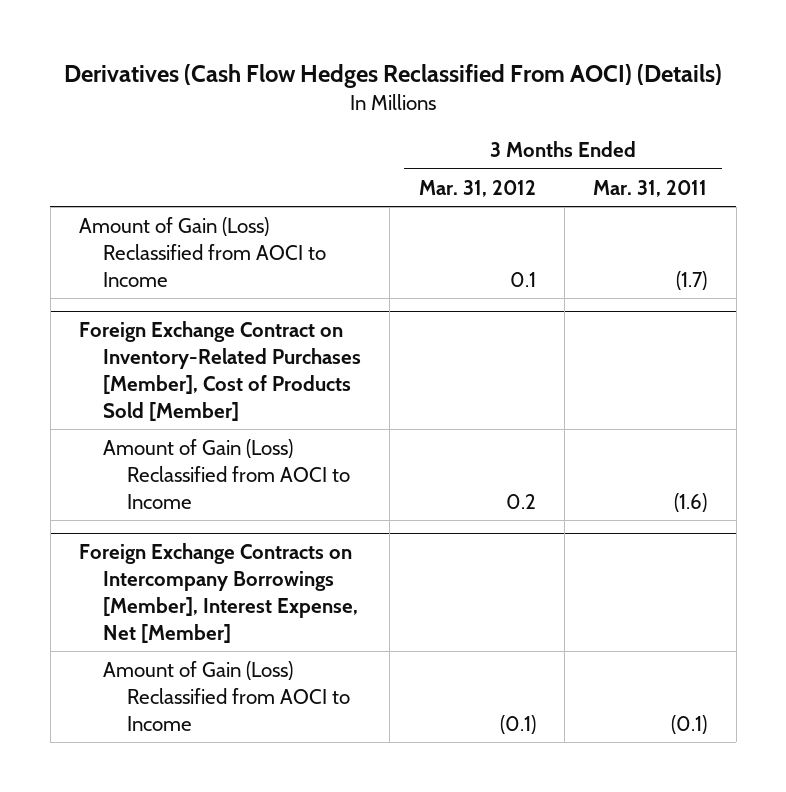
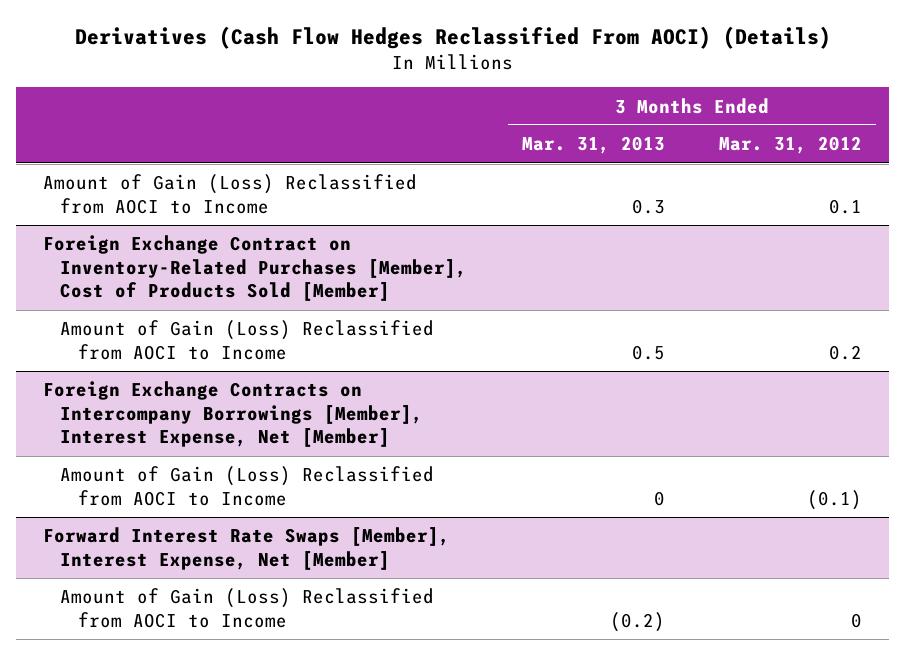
- | 3 Months Ended Mar. 31, 2012 | 3 Months Ended Mar. 31, 2011
+ | 3 Months Ended Mar. 31, 2013 | 3 Months Ended Mar. 31, 2012
+ Forward Interest Rate Swaps [Member], Interest Expense, Net [Member]
+ Amount of Gain (Loss) Reclassified from AOCI to Income | (0.2) | 0

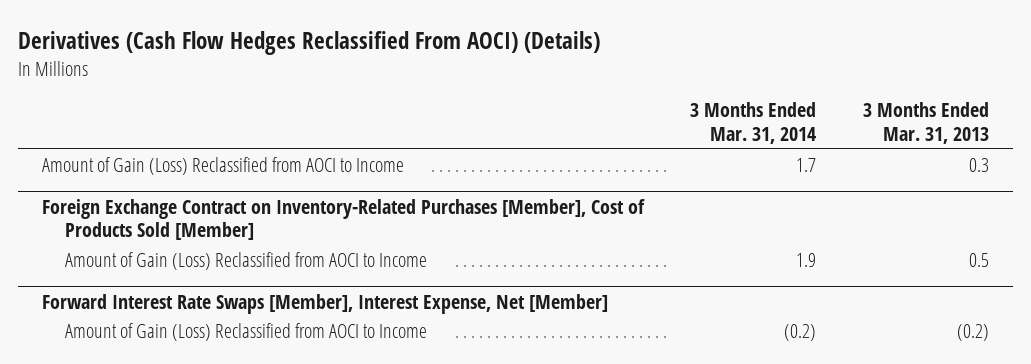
- | 3 Months Ended Mar. 31, 2013 | 3 Months Ended Mar. 31, 2012
+ | 3 Months Ended Mar. 31, 2014 | 3 Months Ended Mar. 31, 2013
- Foreign Exchange Contracts on Intercompany Borrowings [Member], Interest Expense, Net [Member]
- Amount of Gain (Loss) Reclassified from AOCI to Income | 0 | (0.1)

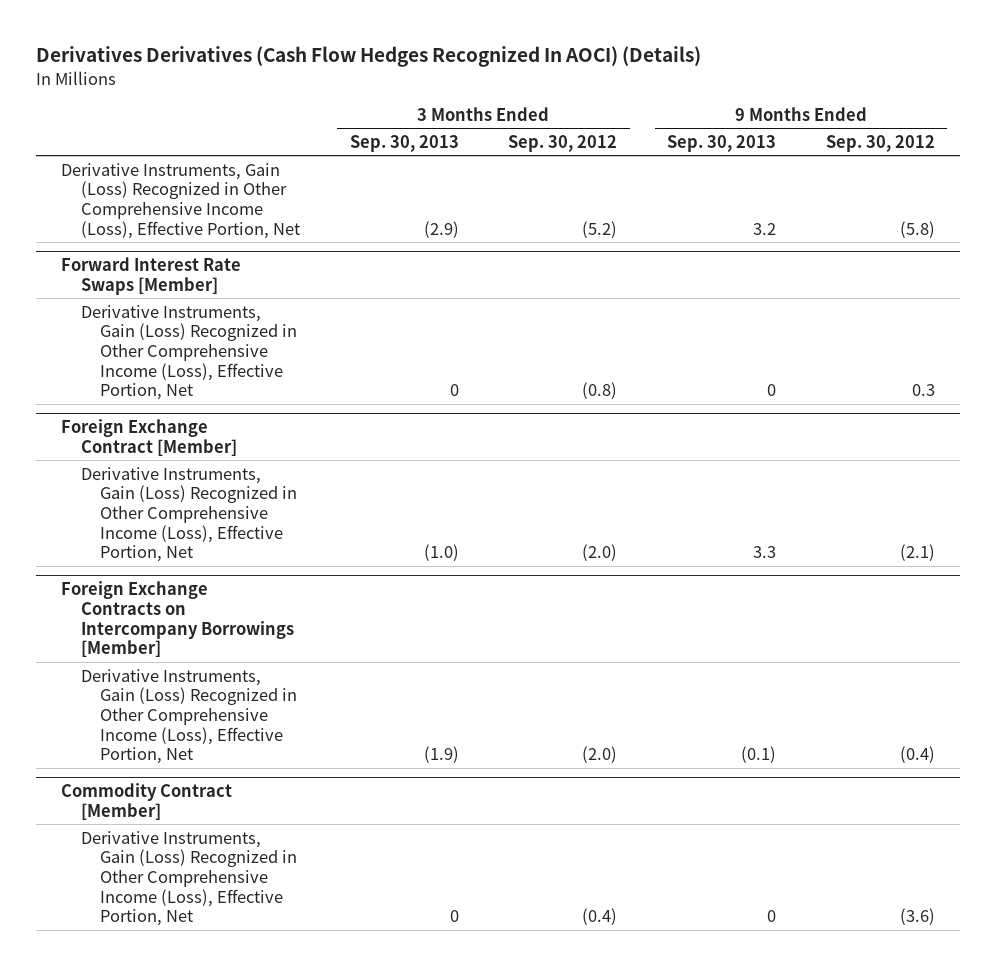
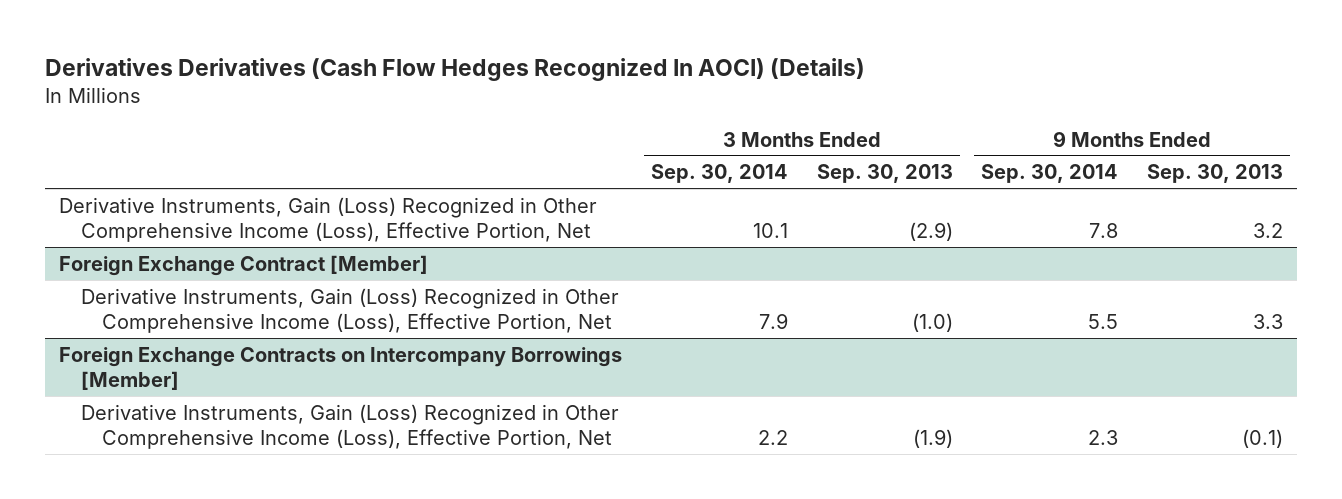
- | 3 Months Ended Sep. 30, 2013 | 3 Months Ended Sep. 30, 2012 | 9 Months Ended Sep. 30, 2013 | 9 Months Ended Sep. 30, 2012
+ | 3 Months Ended Sep. 30, 2014 | 3 Months Ended Sep. 30, 2013 | 9 Months Ended Sep. 30, 2014 | 9 Months Ended Sep. 30, 2013
- Forward Interest Rate Swaps [Member]
- Derivative Instruments, Gain (Loss) Recognized in Other Comprehensive Income (Loss), Effective Portion, Net | 0 | (0.8) | 0 | 0.3
- Commodity Contract [Member]
- Derivative Instruments, Gain (Loss) Recognized in Other Comprehensive Income (Loss), Effective Portion, Net | 0 | (0.4) | 0 | (3.6)

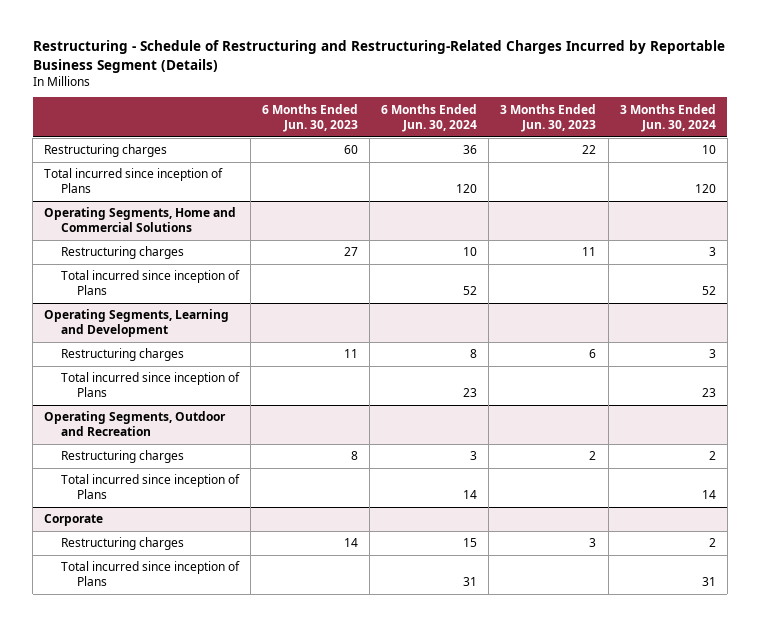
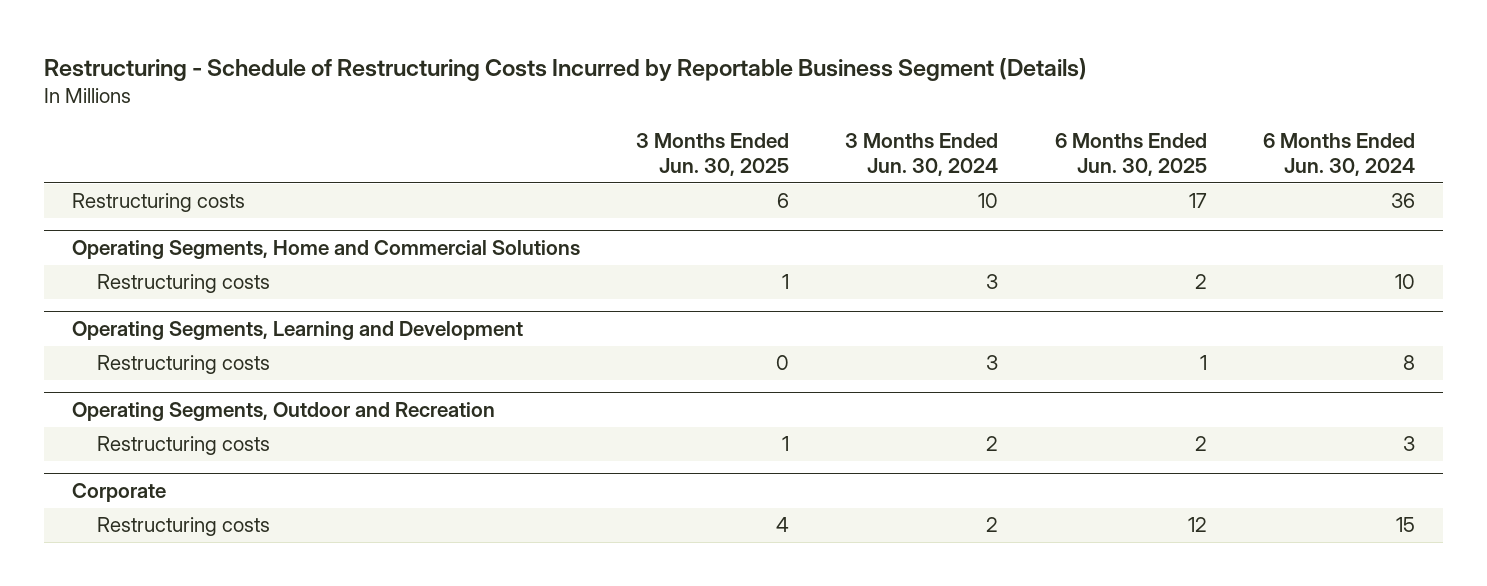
- Restructuring - Schedule of Restructuring and Restructuring-Related Charges Incurred by Reportable Business Segment (Details)
+ Restructuring - Schedule of Restructuring Costs Incurred by Reportable Business Segment (Details)
- | 6 Months Ended Jun. 30, 2023 | 6 Months Ended Jun. 30, 2024 | 3 Months Ended Jun. 30, 2023 | 3 Months Ended Jun. 30, 2024
+ | 3 Months Ended Jun. 30, 2025 | 3 Months Ended Jun. 30, 2024 | 6 Months Ended Jun. 30, 2025 | 6 Months Ended Jun. 30, 2024
- Restructuring charges | 60 | 36 | 22 | 10
- Total incurred since inception of Plans | | 120 | | 120
+ Restructuring costs | 6 | 10 | 17 | 36
@ Operating Segments, Home and Commercial Solutions
- Restructuring charges | 27 | 10 | 11 | 3
- Total incurred since inception of Plans | | 52 | | 52
+ Restructuring costs | 1 | 3 | 2 | 10
@ Operating Segments, Learning and Development
- Restructuring charges | 11 | 8 | 6 | 3
- Total incurred since inception of Plans | | 23 | | 23
+ Restructuring costs | 0 | 3 | 1 | 8
@ Operating Segments, Outdoor and Recreation
- Restructuring charges | 8 | 3 | 2 | 2
- Total incurred since inception of Plans | | 14 | | 14
+ Restructuring costs | 1 | 2 | 2 | 3
@ Corporate
- Restructuring charges | 14 | 15 | 3 | 2
- Total incurred since inception of Plans | | 31 | | 31
+ Restructuring costs | 4 | 2 | 12 | 15

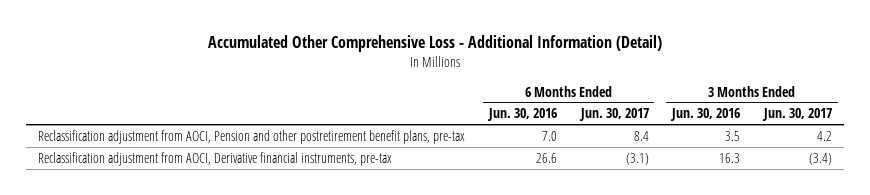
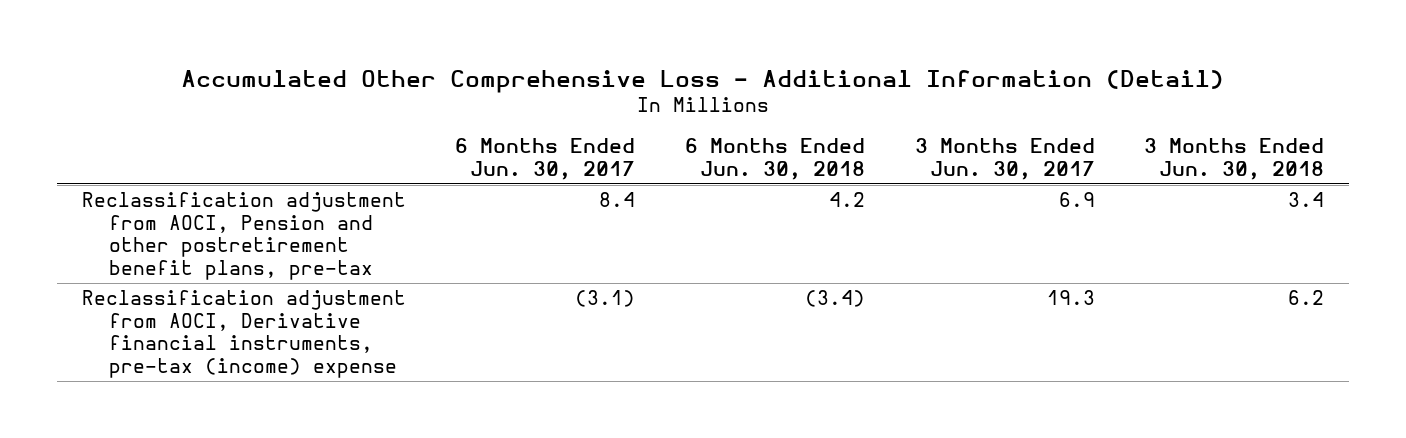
- | 6 Months Ended Jun. 30, 2016 | 6 Months Ended Jun. 30, 2017 | 3 Months Ended Jun. 30, 2016 | 3 Months Ended Jun. 30, 2017
+ | 6 Months Ended Jun. 30, 2017 | 6 Months Ended Jun. 30, 2018 | 3 Months Ended Jun. 30, 2017 | 3 Months Ended Jun. 30, 2018
- Reclassification adjustment from AOCI, Pension and other postretirement benefit plans, pre-tax | 7.0 | 8.4 | 3.5 | 4.2
- Reclassification adjustment from AOCI, Derivative financial instruments, pre-tax | 26.6 | (3.1) | 16.3 | (3.4)
+ Reclassification adjustment from AOCI, Pension and other postretirement benefit plans, pre-tax | 8.4 | 4.2 | 6.9 | 3.4
+ Reclassification adjustment from AOCI, Derivative financial instruments, pre-tax (income) expense | (3.1) | (3.4) | 19.3 | 6.2

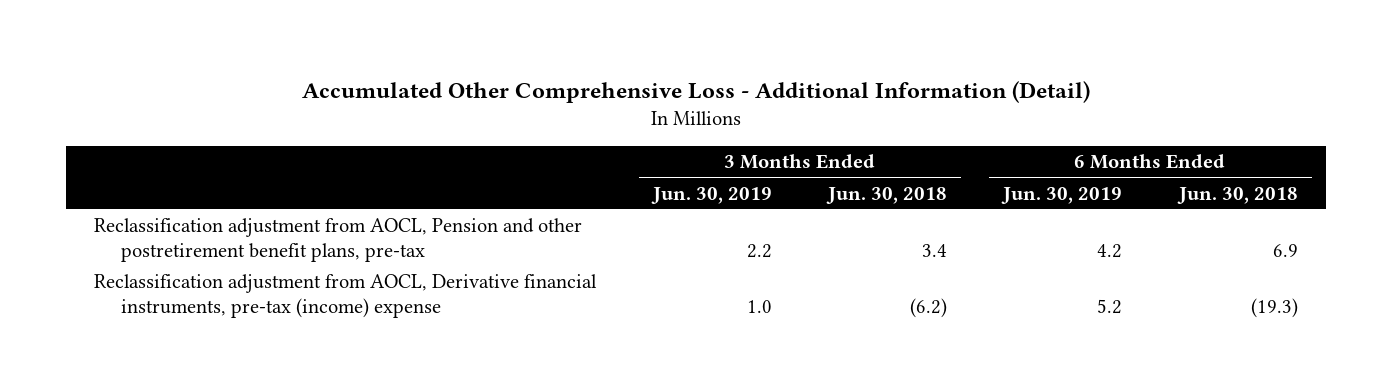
- | 6 Months Ended Jun. 30, 2017 | 6 Months Ended Jun. 30, 2018 | 3 Months Ended Jun. 30, 2017 | 3 Months Ended Jun. 30, 2018
+ | 3 Months Ended Jun. 30, 2019 | 3 Months Ended Jun. 30, 2018 | 6 Months Ended Jun. 30, 2019 | 6 Months Ended Jun. 30, 2018
- Reclassification adjustment from AOCI, Pension and other postretirement benefit plans, pre-tax | 8.4 | 4.2 | 6.9 | 3.4
- Reclassification adjustment from AOCI, Derivative financial instruments, pre-tax (income) expense | (3.1) | (3.4) | 19.3 | 6.2
+ Reclassification adjustment from AOCL, Pension and other postretirement benefit plans, pre-tax | 2.2 | 3.4 | 4.2 | 6.9
+ Reclassification adjustment from AOCL, Derivative financial instruments, pre-tax (income) expense | 1.0 | (6.2) | 5.2 | (19.3)

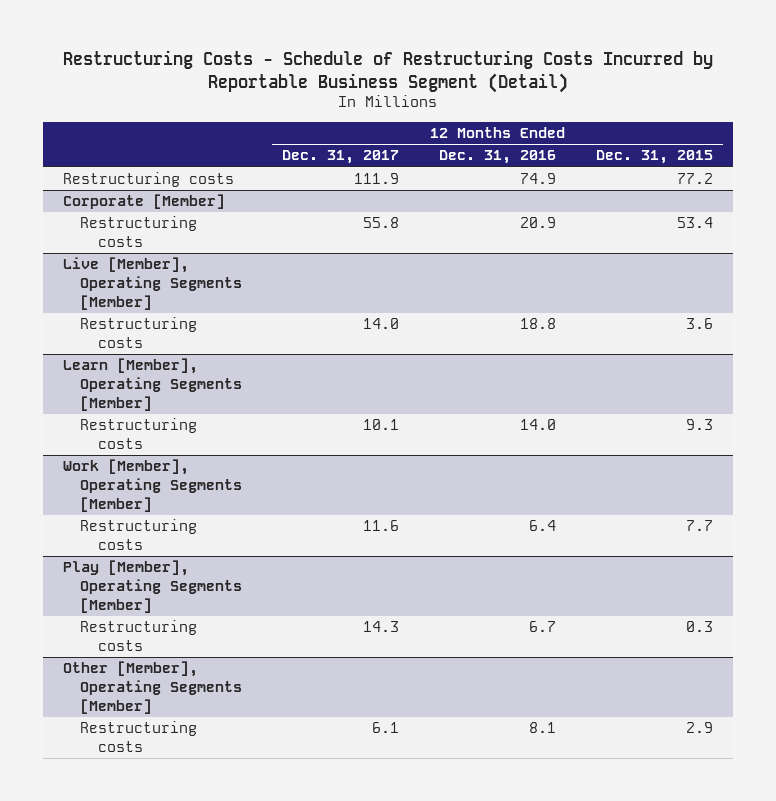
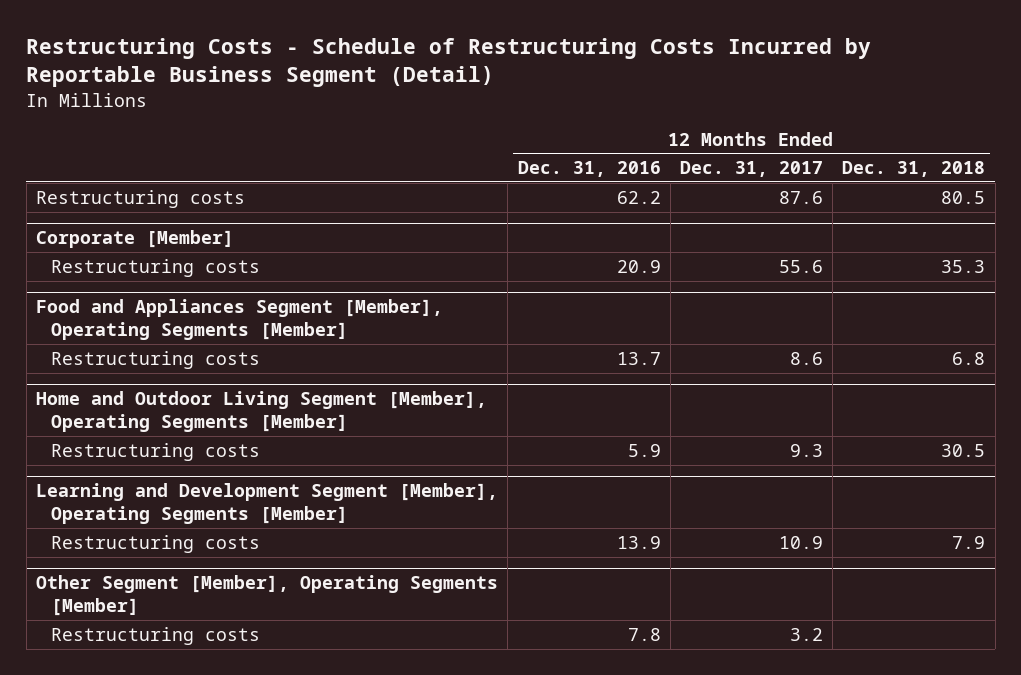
- | 12 Months Ended Dec. 31, 2017 | 12 Months Ended Dec. 31, 2016 | 12 Months Ended Dec. 31, 2015
+ | 12 Months Ended Dec. 31, 2016 | 12 Months Ended Dec. 31, 2017 | 12 Months Ended Dec. 31, 2018
- Restructuring costs | 111.9 | 74.9 | 77.2
+ Restructuring costs | 62.2 | 87.6 | 80.5
@ Corporate [Member]
- Restructuring costs | 55.8 | 20.9 | 53.4
- Live [Member], Operating Segments [Member]
- Restructuring costs | 14.0 | 18.8 | 3.6
- Learn [Member], Operating Segments [Member]
- Restructuring costs | 10.1 | 14.0 | 9.3
- Work [Member], Operating Segments [Member]
- Restructuring costs | 11.6 | 6.4 | 7.7
- Play [Member], Operating Segments [Member]
- Restructuring costs | 14.3 | 6.7 | 0.3
- Other [Member], Operating Segments [Member]
- Restructuring costs | 6.1 | 8.1 | 2.9
@ Corporate [Member]
+ Restructuring costs | 20.9 | 55.6 | 35.3
+ Food and Appliances Segment [Member], Operating Segments [Member]
+ Restructuring costs | 13.7 | 8.6 | 6.8
+ Home and Outdoor Living Segment [Member], Operating Segments [Member]
+ Restructuring costs | 5.9 | 9.3 | 30.5
+ Learning and Development Segment [Member], Operating Segments [Member]
+ Restructuring costs | 13.9 | 10.9 | 7.9
+ Other Segment [Member], Operating Segments [Member]
+ Restructuring costs | 7.8 | 3.2 |

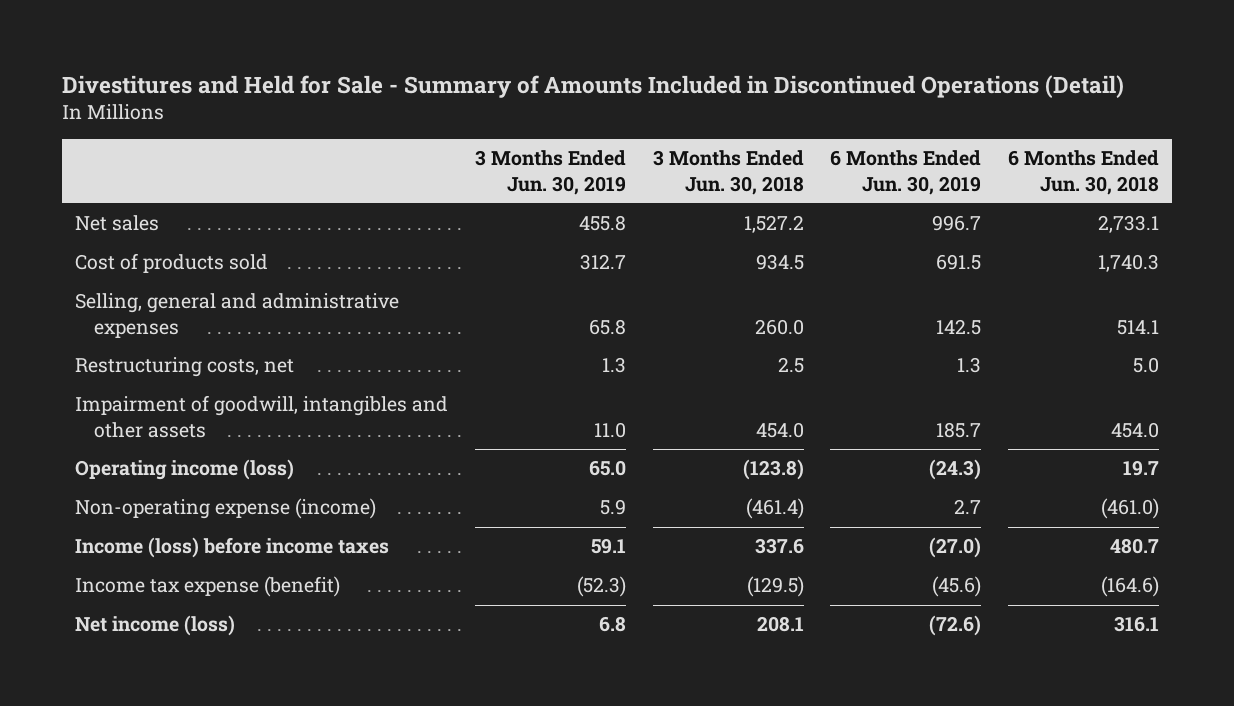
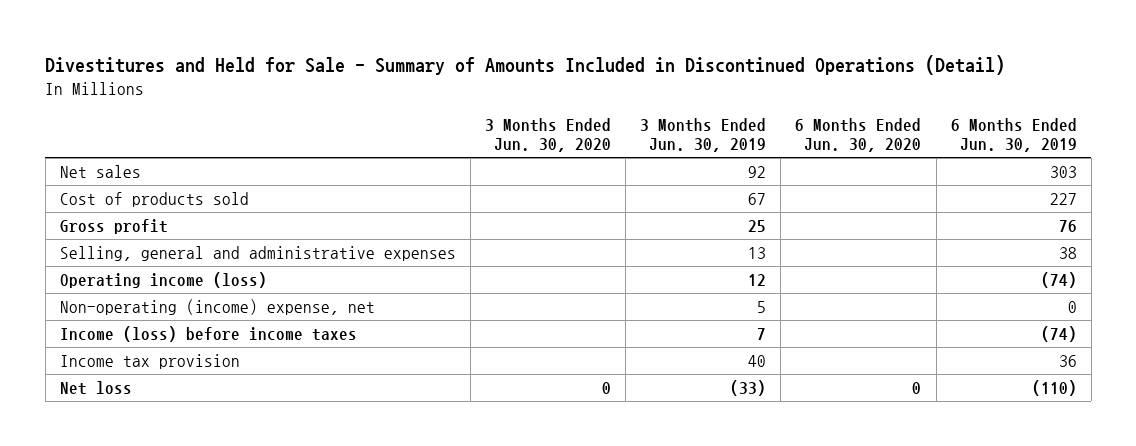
- | 3 Months Ended Jun. 30, 2019 | 3 Months Ended Jun. 30, 2018 | 6 Months Ended Jun. 30, 2019 | 6 Months Ended Jun. 30, 2018
+ | 3 Months Ended Jun. 30, 2020 | 3 Months Ended Jun. 30, 2019 | 6 Months Ended Jun. 30, 2020 | 6 Months Ended Jun. 30, 2019
- Net sales | 455.8 | 1,527.2 | 996.7 | 2,733.1
- Cost of products sold | 312.7 | 934.5 | 691.5 | 1,740.3
- Selling, general and administrative expenses | 65.8 | 260.0 | 142.5 | 514.1
- Restructuring costs, net | 1.3 | 2.5 | 1.3 | 5.0
- Impairment of goodwill, intangibles and other assets | 11.0 | 454.0 | 185.7 | 454.0
- Operating income (loss) | 65.0 | (123.8) | (24.3) | 19.7
- Non-operating expense (income) | 5.9 | (461.4) | 2.7 | (461.0)
- Income (loss) before income taxes | 59.1 | 337.6 | (27.0) | 480.7
- Income tax expense (benefit) | (52.3) | (129.5) | (45.6) | (164.6)
- Net income (loss) | 6.8 | 208.1 | (72.6) | 316.1
+ Net sales | | 92 | | 303
+ Cost of products sold | | 67 | | 227
+ Gross profit | | 25 | | 76
+ Selling, general and administrative expenses | | 13 | | 38
+ Operating income (loss) | | 12 | | (74)
+ Non-operating (income) expense, net | | 5 | | 0
+ Income (loss) before income taxes | | 7 | | (74)
+ Income tax provision | | 40 | | 36
+ Net loss | 0 | (33) | 0 | (110)

